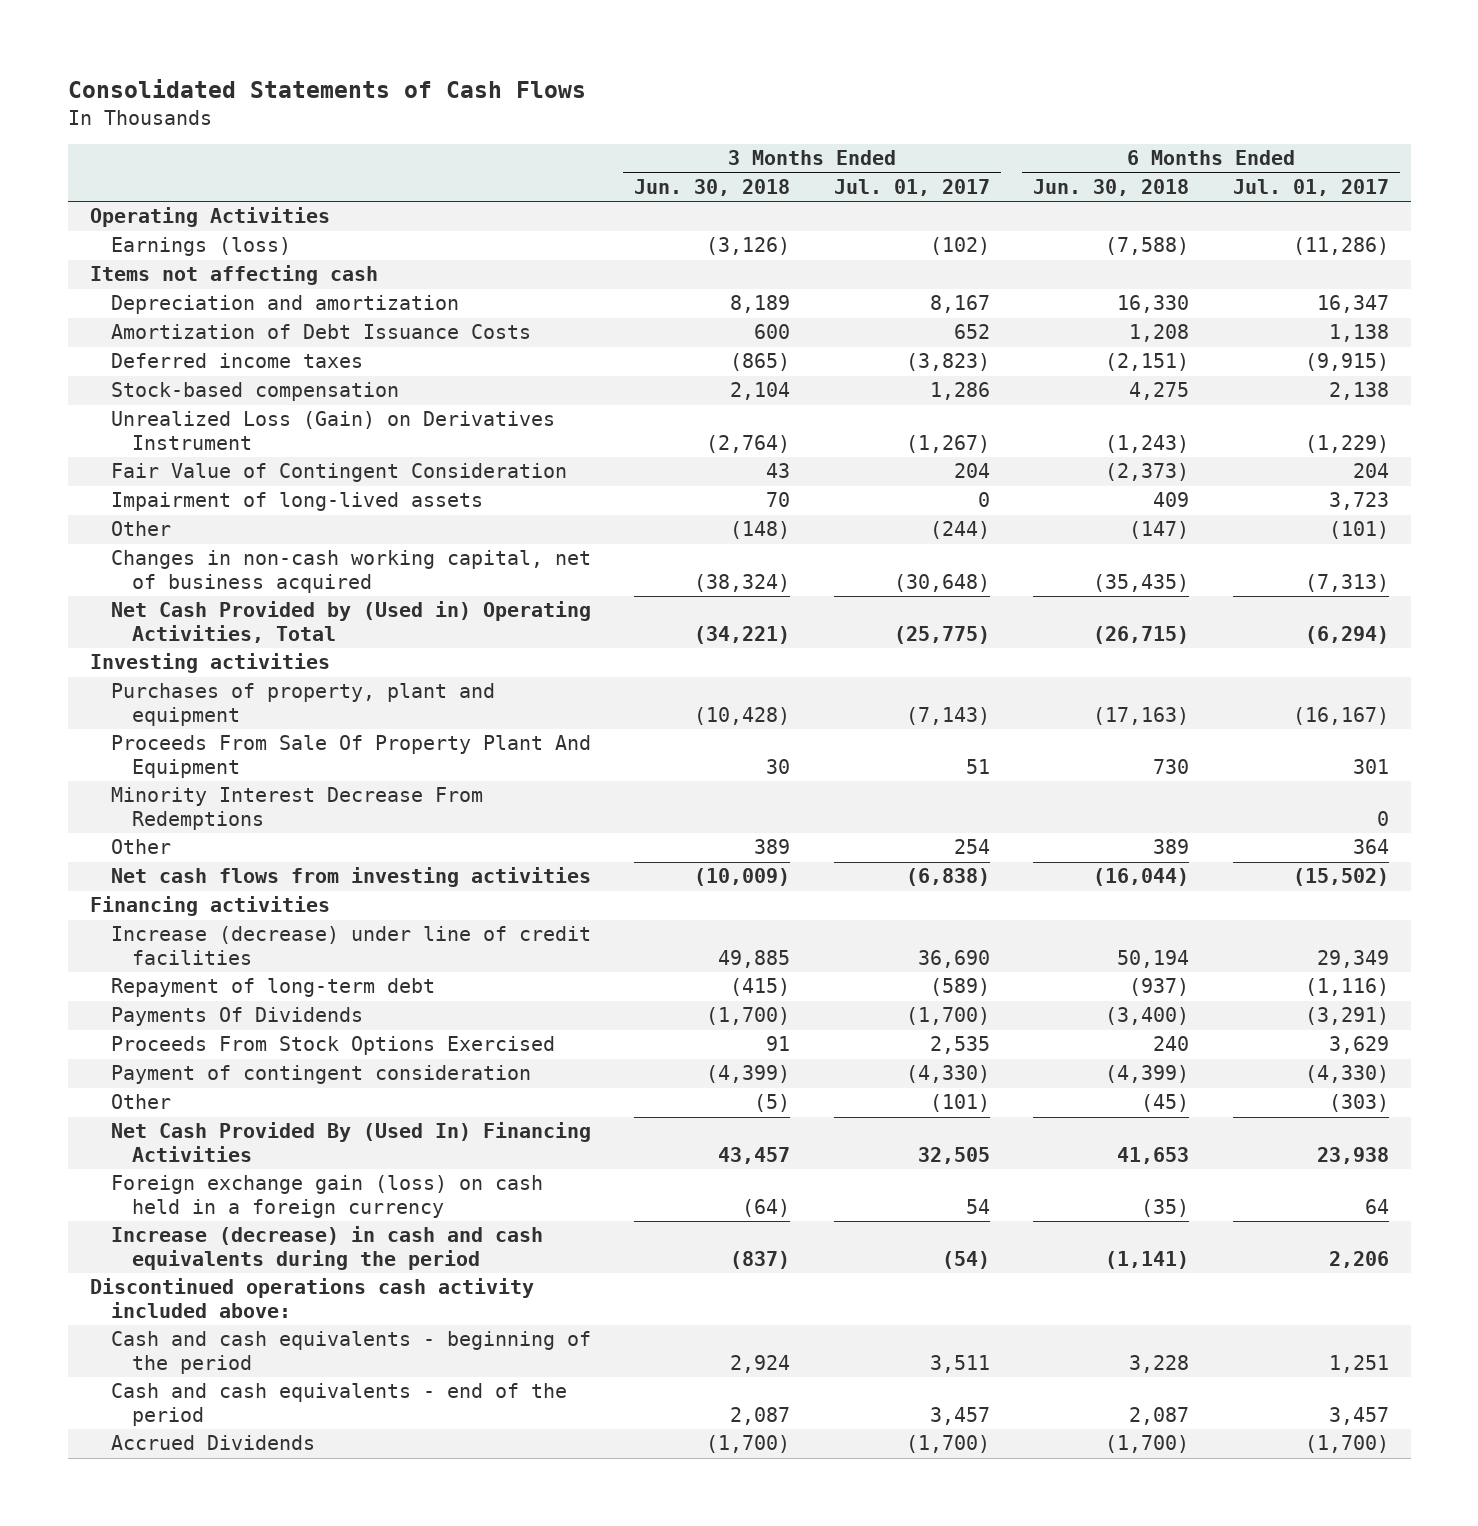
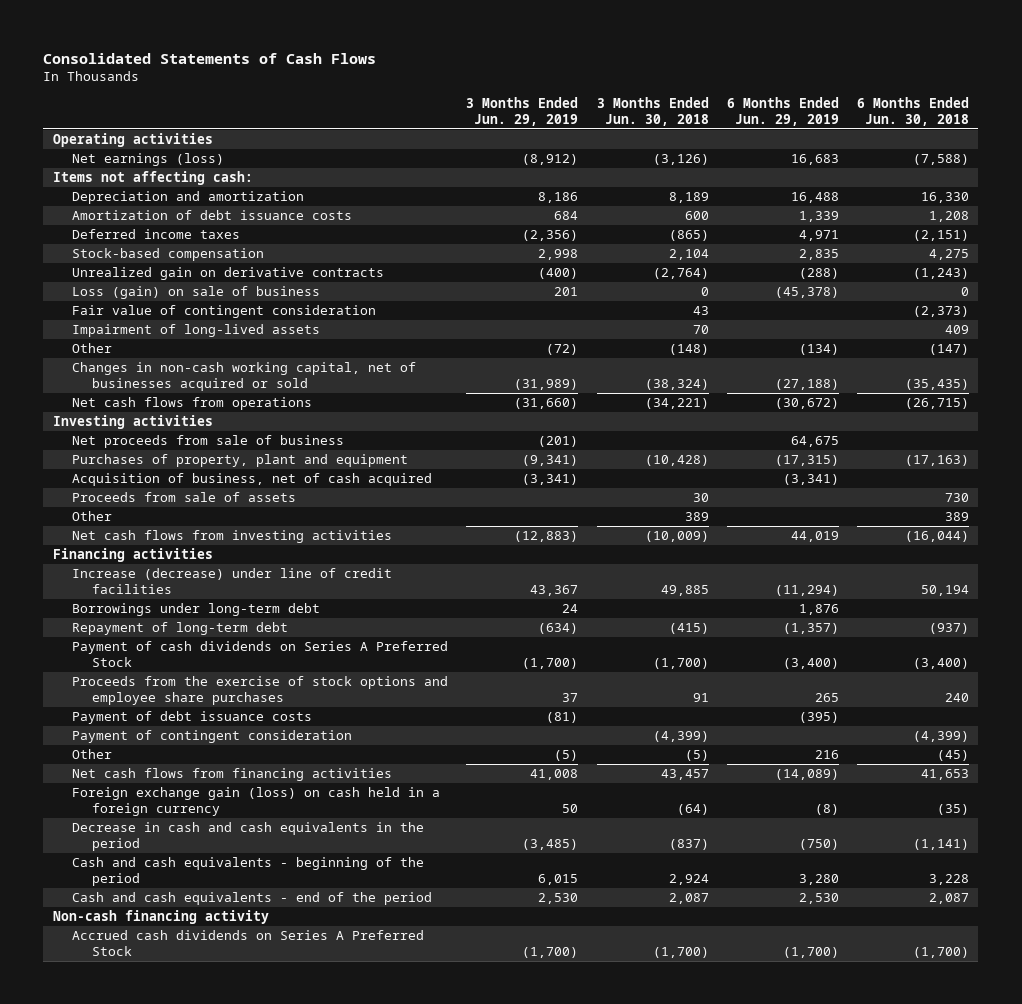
- | 3 Months Ended Jun. 30, 2018 | 3 Months Ended Jul. 01, 2017 | 6 Months Ended Jun. 30, 2018 | 6 Months Ended Jul. 01, 2017
+ | 3 Months Ended Jun. 29, 2019 | 3 Months Ended Jun. 30, 2018 | 6 Months Ended Jun. 29, 2019 | 6 Months Ended Jun. 30, 2018
- Operating Activities
- Earnings (loss) | (3,126) | (102) | (7,588) | (11,286)
- Items not affecting cash
+ Operating activities
+ Net earnings (loss) | (8,912) | (3,126) | 16,683 | (7,588)
+ Items not affecting cash:
- Amortization of Debt Issuance Costs | 600 | 652 | 1,208 | 1,138
+ Amortization of debt issuance costs | 684 | 600 | 1,339 | 1,208
- Unrealized Loss (Gain) on Derivatives Instrument | (2,764) | (1,267) | (1,243) | (1,229)
- Fair Value of Contingent Consideration | 43 | 204 | (2,373) | 204
+ Unrealized gain on derivative contracts | (400) | (2,764) | (288) | (1,243)
+ Loss (gain) on sale of business | 201 | 0 | (45,378) | 0
+ Fair value of contingent consideration | | 43 | | (2,373)
- Changes in non-cash working capital, net of business acquired | (38,324) | (30,648) | (35,435) | (7,313)
- Net Cash Provided by (Used in) Operating Activities, Total | (34,221) | (25,775) | (26,715) | (6,294)
+ Changes in non-cash working capital, net of businesses acquired or sold | (31,989) | (38,324) | (27,188) | (35,435)
+ Net cash flows from operations | (31,660) | (34,221) | (30,672) | (26,715)
+ Net proceeds from sale of business | (201) | | 64,675 |
- Proceeds From Sale Of Property Plant And Equipment | 30 | 51 | 730 | 301
- Minority Interest Decrease From Redemptions | | | | 0
+ Acquisition of business, net of cash acquired | (3,341) | | (3,341) |
+ Proceeds from sale of assets | | 30 | | 730
+ Borrowings under long-term debt | 24 | | 1,876 |
- Payments Of Dividends | (1,700) | (1,700) | (3,400) | (3,291)
- Proceeds From Stock Options Exercised | 91 | 2,535 | 240 | 3,629
+ Payment of cash dividends on Series A Preferred Stock | (1,700) | (1,700) | (3,400) | (3,400)
+ Proceeds from the exercise of stock options and employee share purchases | 37 | 91 | 265 | 240
+ Payment of debt issuance costs | (81) | | (395) |
- Net Cash Provided By (Used In) Financing Activities | 43,457 | 32,505 | 41,653 | 23,938
+ Net cash flows from financing activities | 41,008 | 43,457 | (14,089) | 41,653
- Increase (decrease) in cash and cash equivalents during the period | (837) | (54) | (1,141) | 2,206
- Discontinued operations cash activity included above:
+ Decrease in cash and cash equivalents in the period | (3,485) | (837) | (750) | (1,141)
- Accrued Dividends | (1,700) | (1,700) | (1,700) | (1,700)
+ Non-cash financing activity
+ Accrued cash dividends on Series A Preferred Stock | (1,700) | (1,700) | (1,700) | (1,700)

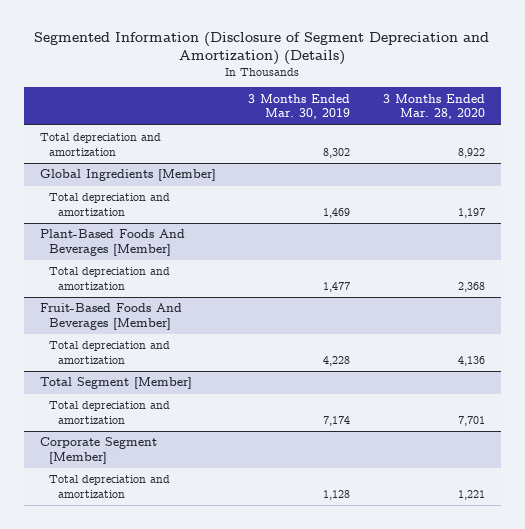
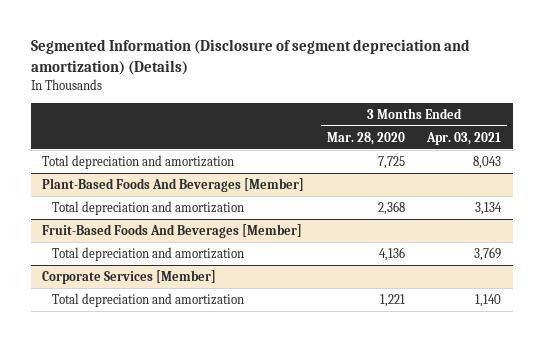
- Segmented Information (Disclosure of Segment Depreciation and Amortization) (Details)
+ Segmented Information (Disclosure of segment depreciation and amortization) (Details)
- | 3 Months Ended Mar. 30, 2019 | 3 Months Ended Mar. 28, 2020
+ | 3 Months Ended Mar. 28, 2020 | 3 Months Ended Apr. 03, 2021
- Total depreciation and amortization | 8,302 | 8,922
- Global Ingredients [Member]
- Total depreciation and amortization | 1,469 | 1,197
+ Total depreciation and amortization | 7,725 | 8,043
- Total Segment [Member]
- Total depreciation and amortization | 7,174 | 7,701
- Corporate Segment [Member]
+ Corporate Services [Member]

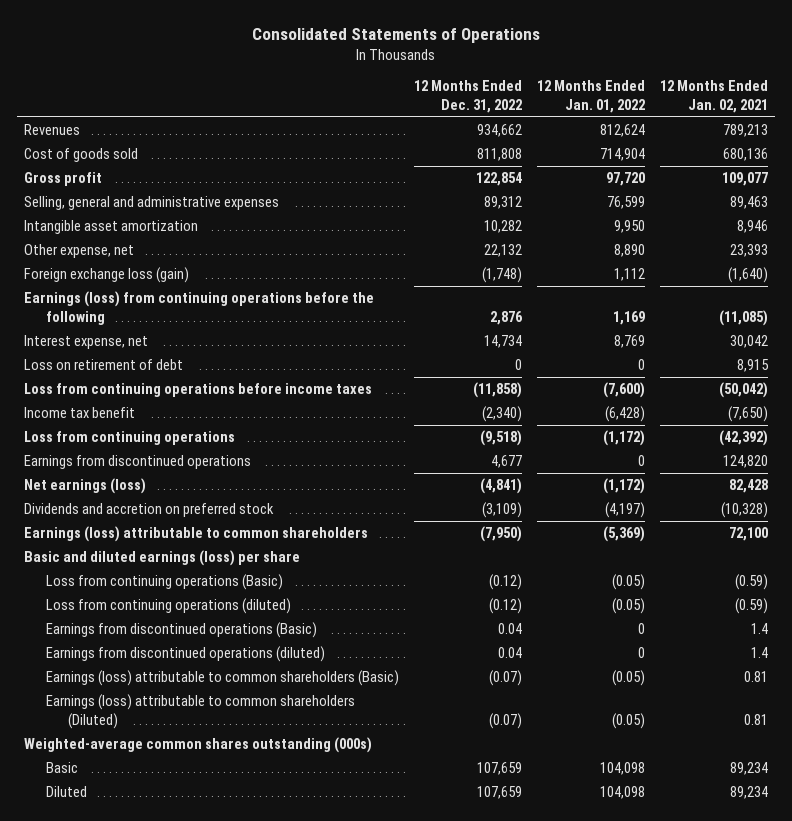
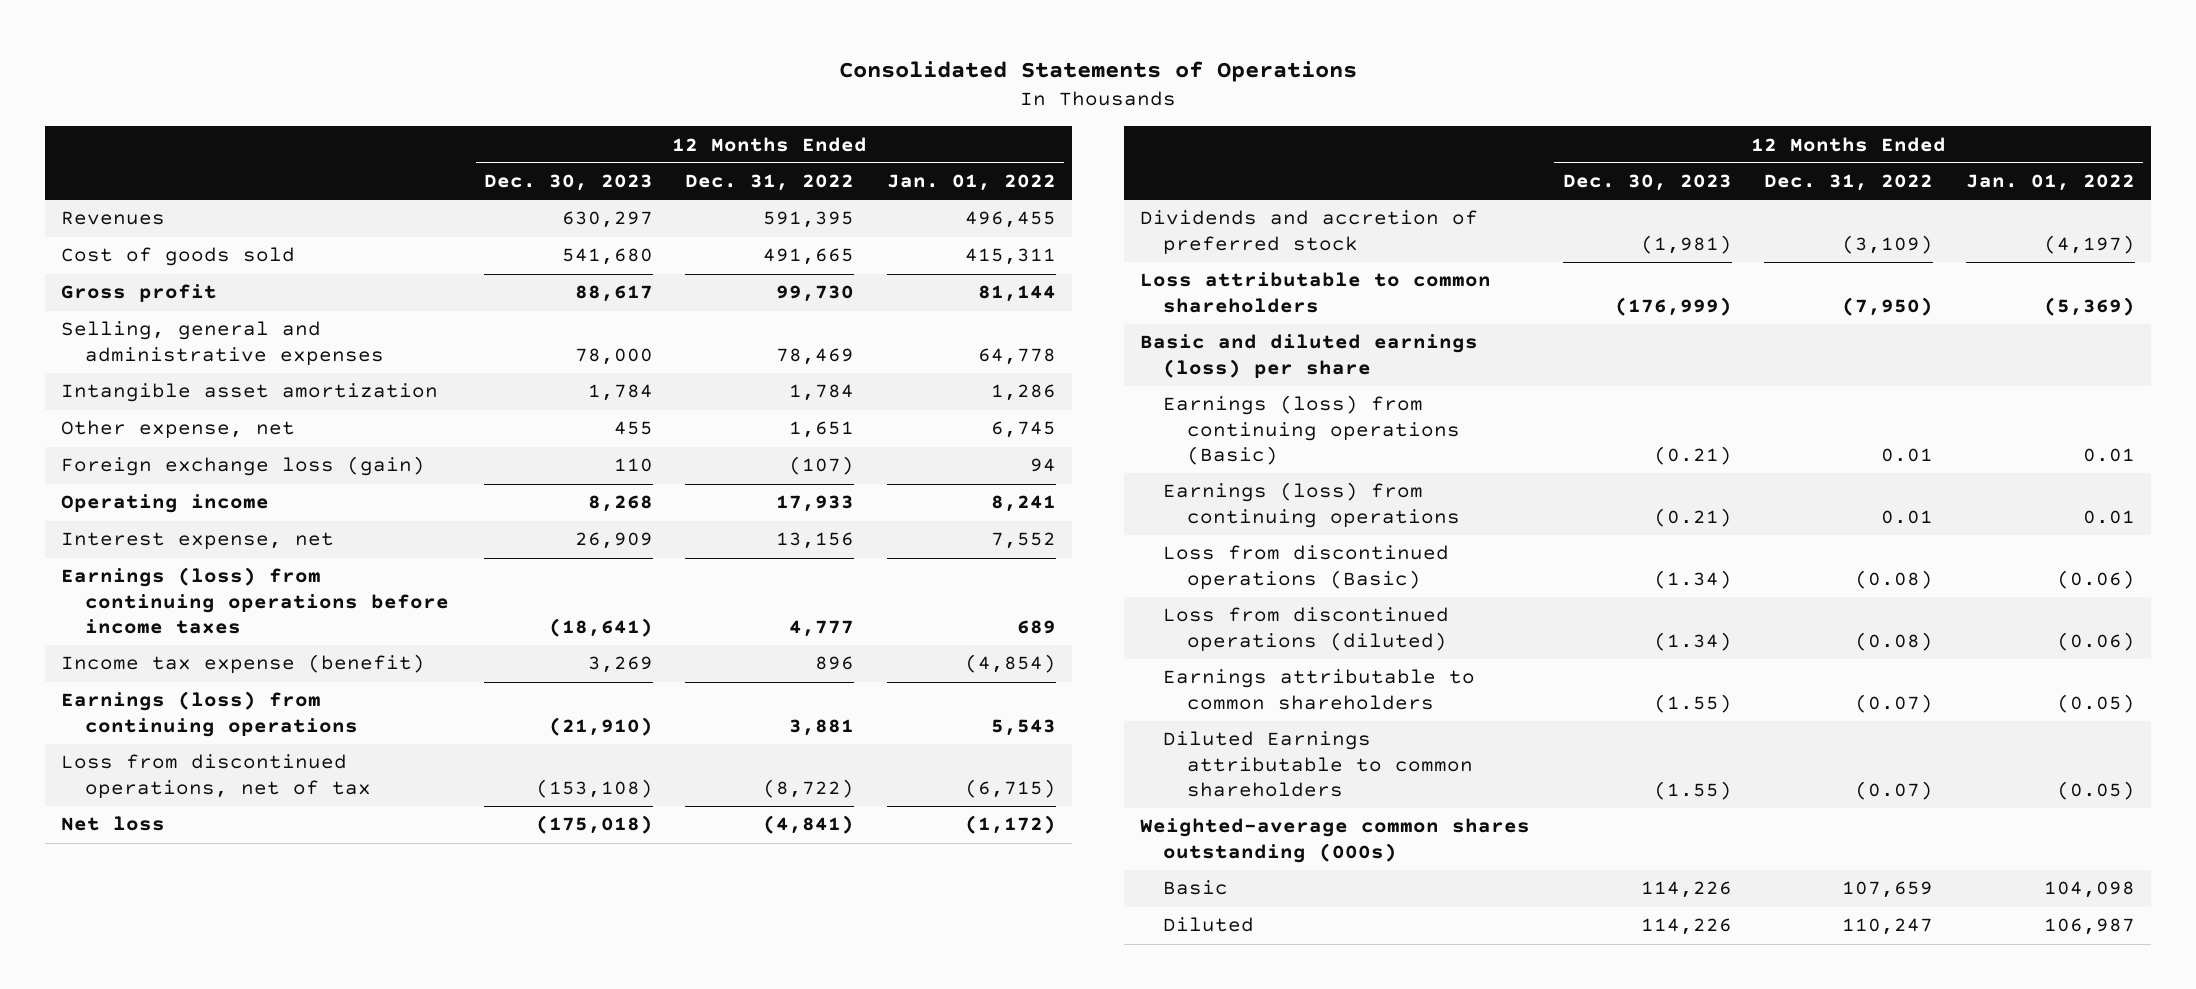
- | 12 Months Ended Dec. 31, 2022 | 12 Months Ended Jan. 01, 2022 | 12 Months Ended Jan. 02, 2021
+ | 12 Months Ended Dec. 30, 2023 | 12 Months Ended Dec. 31, 2022 | 12 Months Ended Jan. 01, 2022
- Revenues | 934,662 | 812,624 | 789,213
- Cost of goods sold | 811,808 | 714,904 | 680,136
- Gross profit | 122,854 | 97,720 | 109,077
- Selling, general and administrative expenses | 89,312 | 76,599 | 89,463
- Intangible asset amortization | 10,282 | 9,950 | 8,946
- Other expense, net | 22,132 | 8,890 | 23,393
- Foreign exchange loss (gain) | (1,748) | 1,112 | (1,640)
- Earnings (loss) from continuing operations before the following | 2,876 | 1,169 | (11,085)
- Interest expense, net | 14,734 | 8,769 | 30,042
- Loss on retirement of debt | 0 | 0 | 8,915
- Loss from continuing operations before income taxes | (11,858) | (7,600) | (50,042)
- Income tax benefit | (2,340) | (6,428) | (7,650)
- Loss from continuing operations | (9,518) | (1,172) | (42,392)
- Earnings from discontinued operations | 4,677 | 0 | 124,820
- Net earnings (loss) | (4,841) | (1,172) | 82,428
- Dividends and accretion on preferred stock | (3,109) | (4,197) | (10,328)
- Earnings (loss) attributable to common shareholders | (7,950) | (5,369) | 72,100
+ Revenues | 630,297 | 591,395 | 496,455
+ Cost of goods sold | 541,680 | 491,665 | 415,311
+ Gross profit | 88,617 | 99,730 | 81,144
+ Selling, general and administrative expenses | 78,000 | 78,469 | 64,778
+ Intangible asset amortization | 1,784 | 1,784 | 1,286
+ Other expense, net | 455 | 1,651 | 6,745
+ Foreign exchange loss (gain) | 110 | (107) | 94
+ Operating income | 8,268 | 17,933 | 8,241
+ Interest expense, net | 26,909 | 13,156 | 7,552
+ Earnings (loss) from continuing operations before income taxes | (18,641) | 4,777 | 689
+ Income tax expense (benefit) | 3,269 | 896 | (4,854)
+ Earnings (loss) from continuing operations | (21,910) | 3,881 | 5,543
+ Loss from discontinued operations, net of tax | (153,108) | (8,722) | (6,715)
+ Net loss | (175,018) | (4,841) | (1,172)
+ Dividends and accretion of preferred stock | (1,981) | (3,109) | (4,197)
+ Loss attributable to common shareholders | (176,999) | (7,950) | (5,369)
- Loss from continuing operations (Basic) | (0.12) | (0.05) | (0.59)
- Loss from continuing operations (diluted) | (0.12) | (0.05) | (0.59)
- Earnings from discontinued operations (Basic) | 0.04 | 0 | 1.4
- Earnings from discontinued operations (diluted) | 0.04 | 0 | 1.4
- Earnings (loss) attributable to common shareholders (Basic) | (0.07) | (0.05) | 0.81
- Earnings (loss) attributable to common shareholders (Diluted) | (0.07) | (0.05) | 0.81
+ Earnings (loss) from continuing operations (Basic) | (0.21) | 0.01 | 0.01
+ Earnings (loss) from continuing operations | (0.21) | 0.01 | 0.01
+ Loss from discontinued operations (Basic) | (1.34) | (0.08) | (0.06)
+ Loss from discontinued operations (diluted) | (1.34) | (0.08) | (0.06)
+ Earnings attributable to common shareholders | (1.55) | (0.07) | (0.05)
+ Diluted Earnings attributable to common shareholders | (1.55) | (0.07) | (0.05)
- Diluted | 107,659 | 104,098 | 89,234
+ Diluted | 114,226 | 110,247 | 106,987

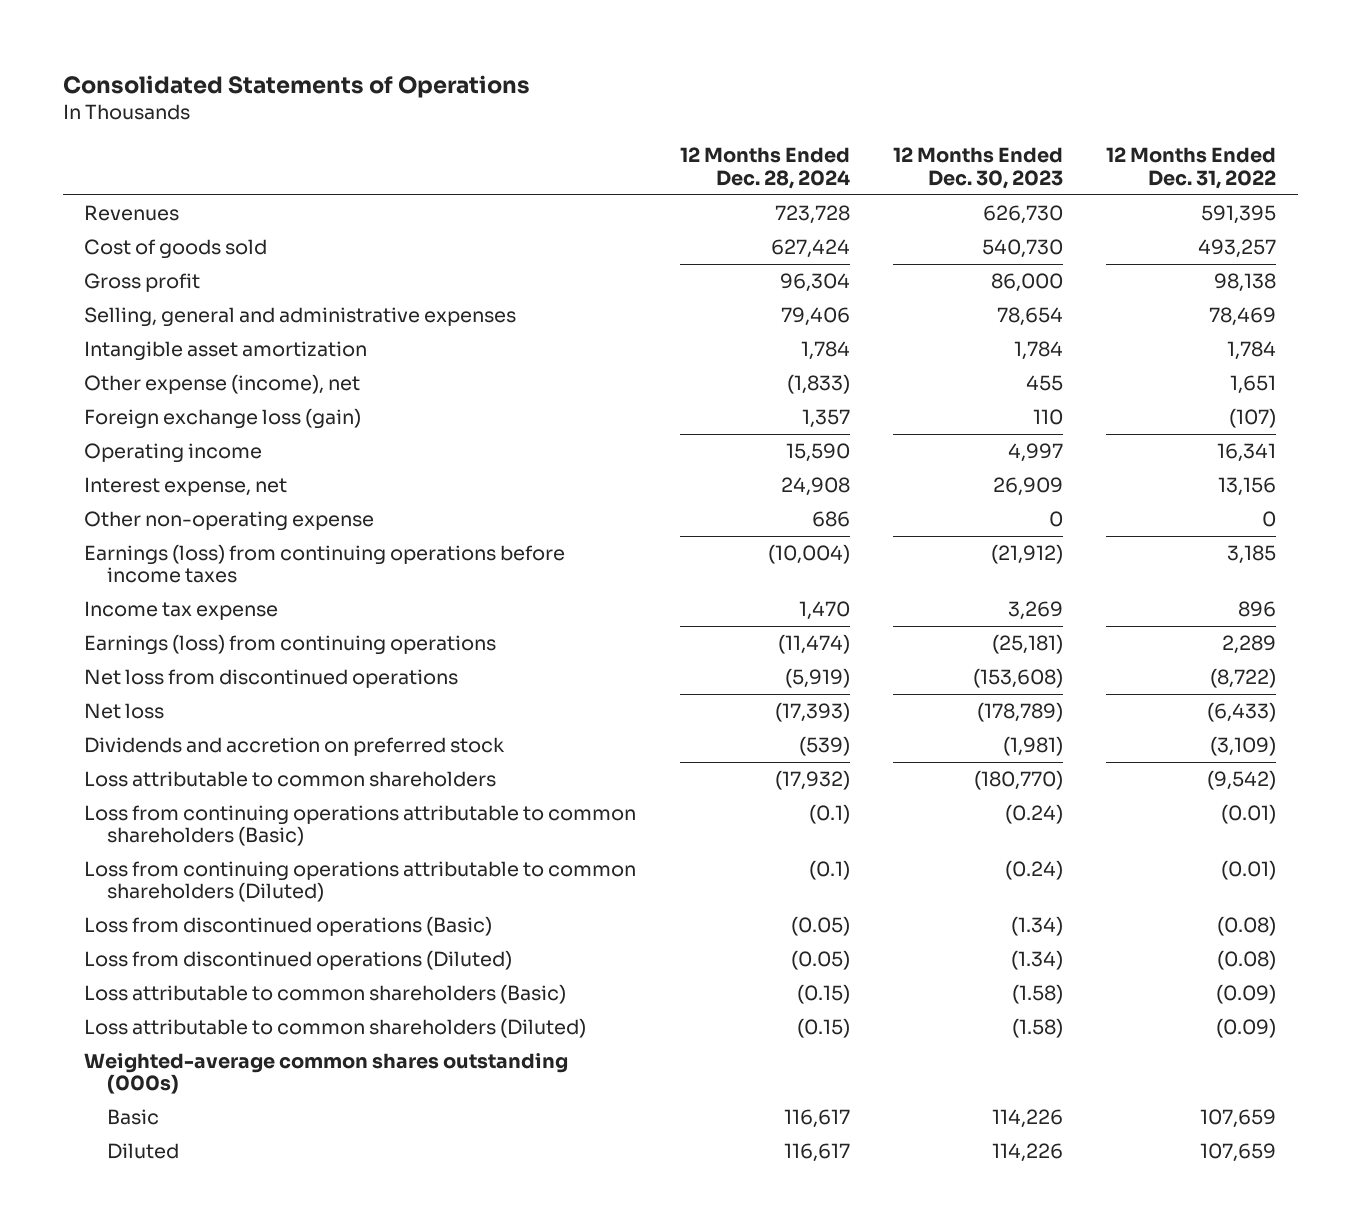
- | 12 Months Ended Dec. 30, 2023 | 12 Months Ended Dec. 31, 2022 | 12 Months Ended Jan. 01, 2022
+ | 12 Months Ended Dec. 28, 2024 | 12 Months Ended Dec. 30, 2023 | 12 Months Ended Dec. 31, 2022
- Revenues | 630,297 | 591,395 | 496,455
- Cost of goods sold | 541,680 | 491,665 | 415,311
- Gross profit | 88,617 | 99,730 | 81,144
- Selling, general and administrative expenses | 78,000 | 78,469 | 64,778
+ Revenues | 723,728 | 626,730 | 591,395
+ Cost of goods sold | 627,424 | 540,730 | 493,257
+ Gross profit | 96,304 | 86,000 | 98,138
+ Selling, general and administrative expenses | 79,406 | 78,654 | 78,469
- Other expense, net | 455 | 1,651 | 6,745
+ Other expense (income), net | (1,833) | 455 | 1,651
- Operating income | 8,268 | 17,933 | 8,241
+ Operating income | 15,590 | 4,997 | 16,341
- Earnings (loss) from continuing operations before income taxes | (18,641) | 4,777 | 689
- Income tax expense (benefit) | 3,269 | 896 | (4,854)
- Earnings (loss) from continuing operations | (21,910) | 3,881 | 5,543
- Loss from discontinued operations, net of tax | (153,108) | (8,722) | (6,715)
- Net loss | (175,018) | (4,841) | (1,172)
- Dividends and accretion of preferred stock | (1,981) | (3,109) | (4,197)
- Loss attributable to common shareholders | (176,999) | (7,950) | (5,369)
- Basic and diluted earnings (loss) per share
- Earnings (loss) from continuing operations (Basic) | (0.21) | 0.01 | 0.01
- Earnings (loss) from continuing operations | (0.21) | 0.01 | 0.01
+ Other non-operating expense | 686 | 0 | 0
+ Earnings (loss) from continuing operations before income taxes | (10,004) | (21,912) | 3,185
+ Income tax expense | 1,470 | 3,269 | 896
+ Earnings (loss) from continuing operations | (11,474) | (25,181) | 2,289
+ Net loss from discontinued operations | (5,919) | (153,608) | (8,722)
+ Net loss | (17,393) | (178,789) | (6,433)
+ Dividends and accretion on preferred stock | (539) | (1,981) | (3,109)
+ Loss attributable to common shareholders | (17,932) | (180,770) | (9,542)
+ Loss from continuing operations attributable to common shareholders (Basic) | (0.1) | (0.24) | (0.01)
+ Loss from continuing operations attributable to common shareholders (Diluted) | (0.1) | (0.24) | (0.01)
- Loss from discontinued operations (diluted) | (1.34) | (0.08) | (0.06)
- Earnings attributable to common shareholders | (1.55) | (0.07) | (0.05)
- Diluted Earnings attributable to common shareholders | (1.55) | (0.07) | (0.05)
+ Loss from discontinued operations (Diluted) | (0.05) | (1.34) | (0.08)
+ Loss attributable to common shareholders (Basic) | (0.15) | (1.58) | (0.09)
+ Loss attributable to common shareholders (Diluted) | (0.15) | (1.58) | (0.09)
- Diluted | 114,226 | 110,247 | 106,987
+ Diluted | 116,617 | 114,226 | 107,659

